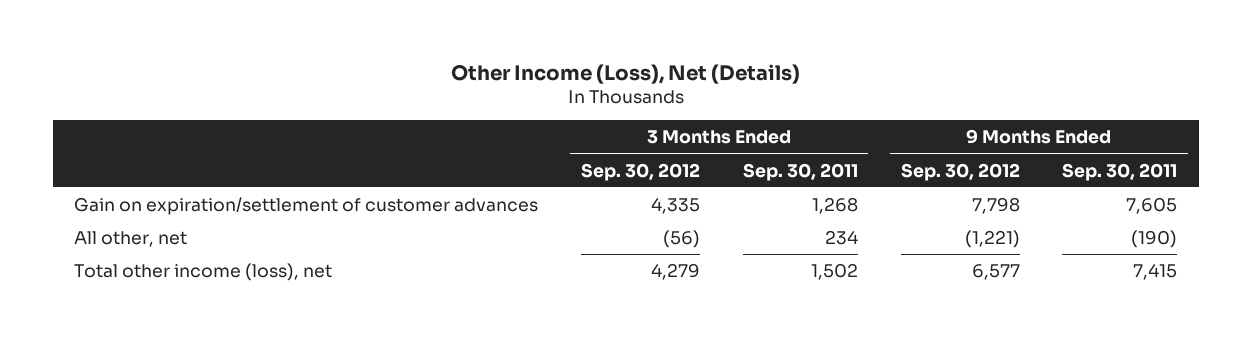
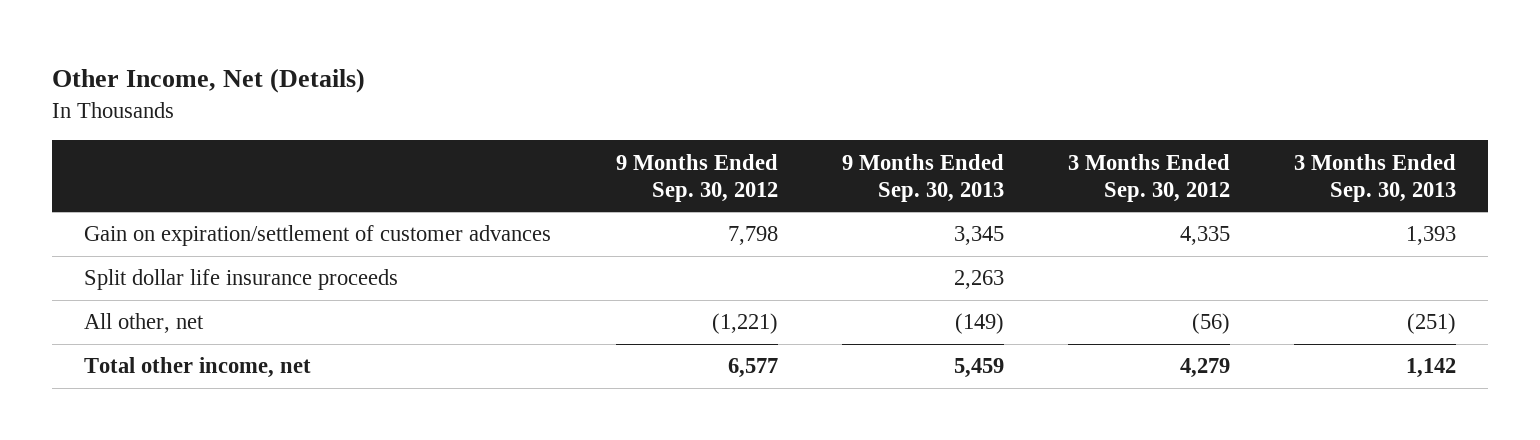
- Other Income (Loss), Net (Details)
+ Other Income, Net (Details)
- | 3 Months Ended Sep. 30, 2012 | 3 Months Ended Sep. 30, 2011 | 9 Months Ended Sep. 30, 2012 | 9 Months Ended Sep. 30, 2011
+ | 9 Months Ended Sep. 30, 2012 | 9 Months Ended Sep. 30, 2013 | 3 Months Ended Sep. 30, 2012 | 3 Months Ended Sep. 30, 2013
+ Split dollar life insurance proceeds | | 2,263 | |
- Total other income (loss), net | 4,279 | 1,502 | 6,577 | 7,415
+ Total other income, net | 6,577 | 5,459 | 4,279 | 1,142

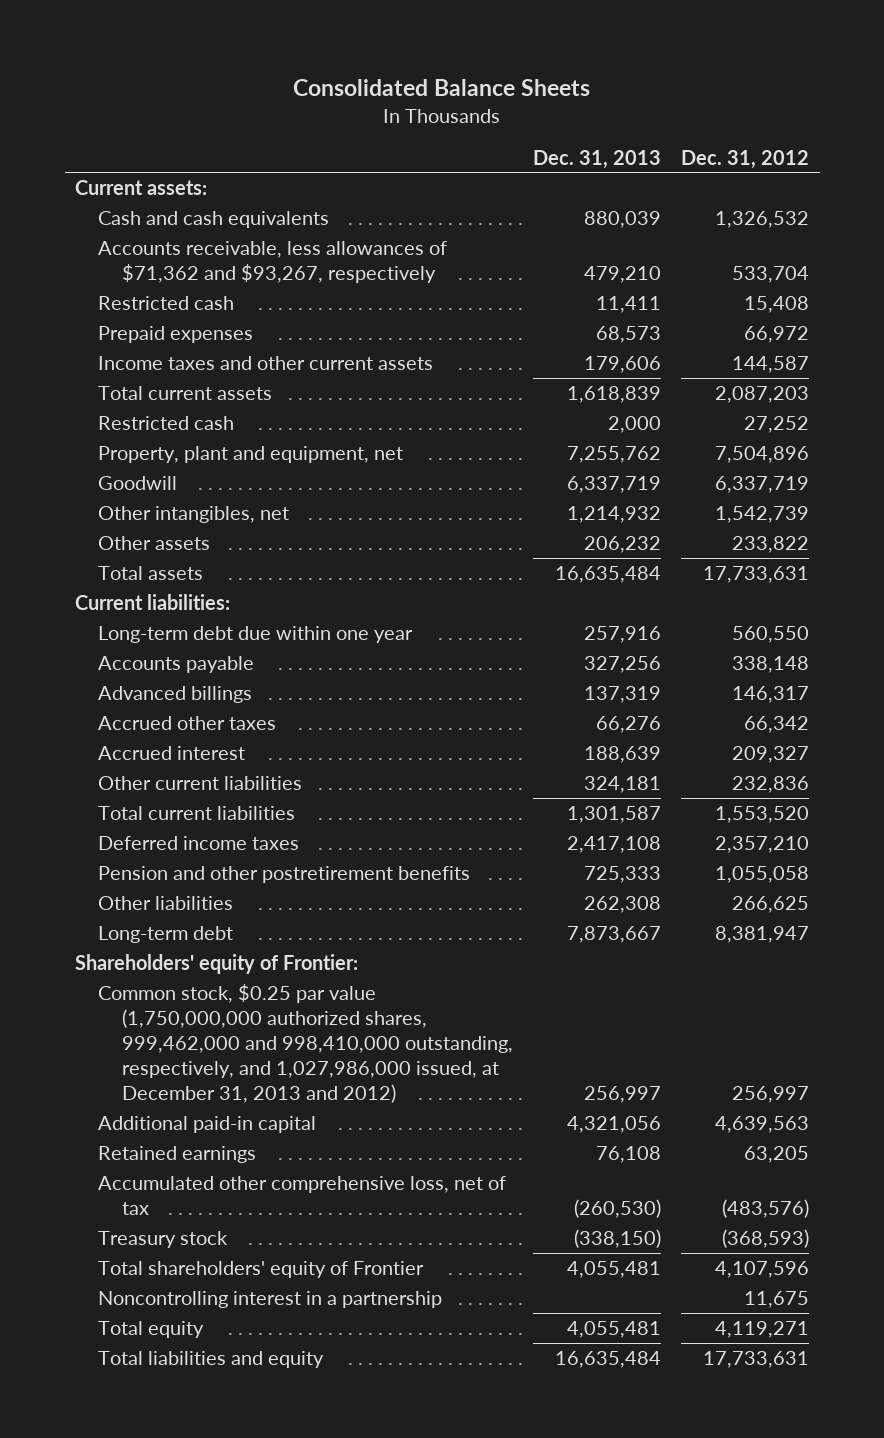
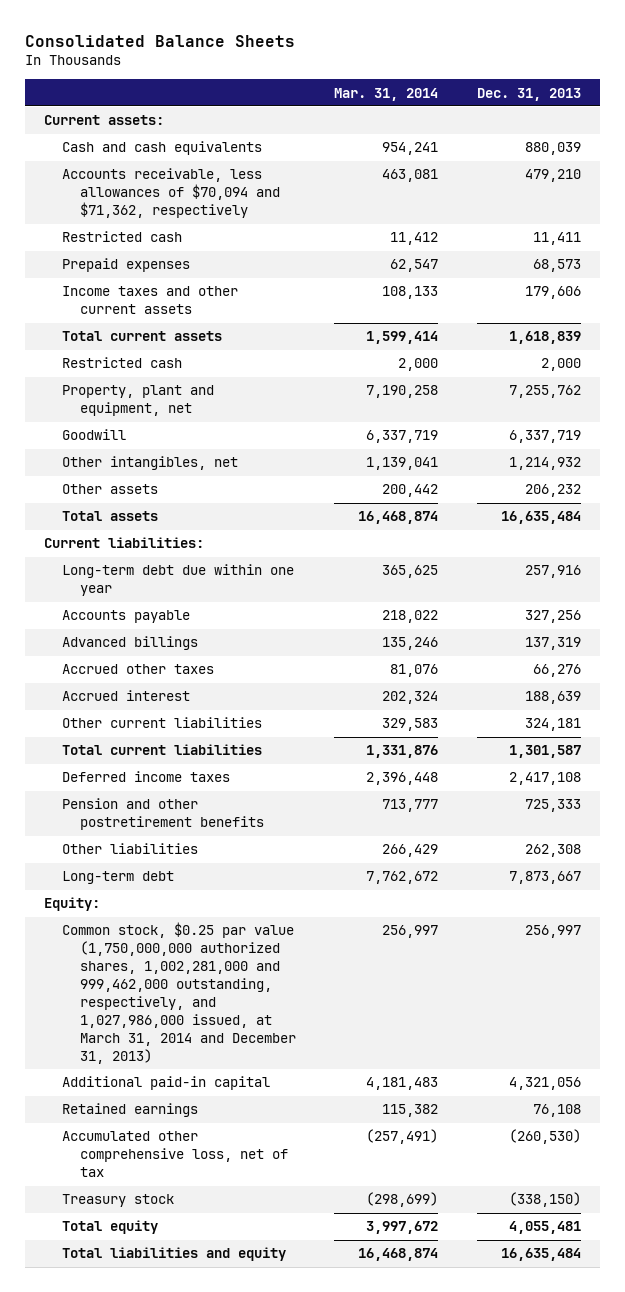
- | Dec. 31, 2013 | Dec. 31, 2012
+ | Mar. 31, 2014 | Dec. 31, 2013
- Accounts receivable, less allowances of $71,362 and $93,267, respectively | 479,210 | 533,704
+ Accounts receivable, less allowances of $70,094 and $71,362, respectively | 463,081 | 479,210
- Shareholders' equity of Frontier:
- Common stock, $0.25 par value (1,750,000,000 authorized shares, 999,462,000 and 998,410,000 outstanding, respectively, and 1,027,986,000 issued, at December 31, 2013 and 2012) | 256,997 | 256,997
+ Equity:
+ Common stock, $0.25 par value (1,750,000,000 authorized shares, 1,002,281,000 and 999,462,000 outstanding, respectively, and 1,027,986,000 issued, at March 31, 2014 and December 31, 2013) | 256,997 | 256,997
- Total shareholders' equity of Frontier | 4,055,481 | 4,107,596
- Noncontrolling interest in a partnership | | 11,675

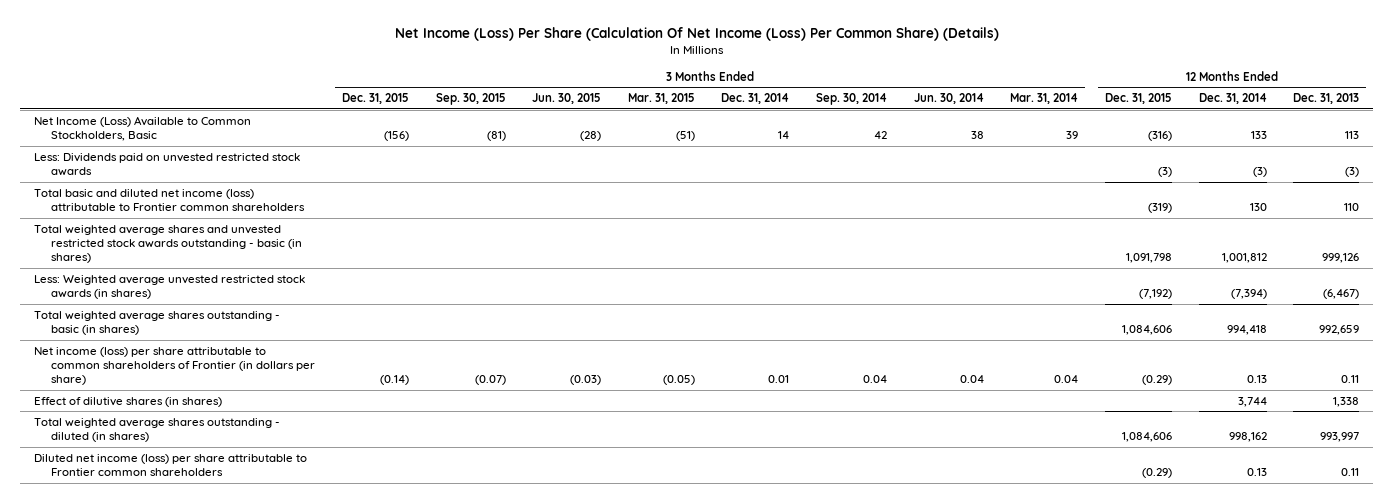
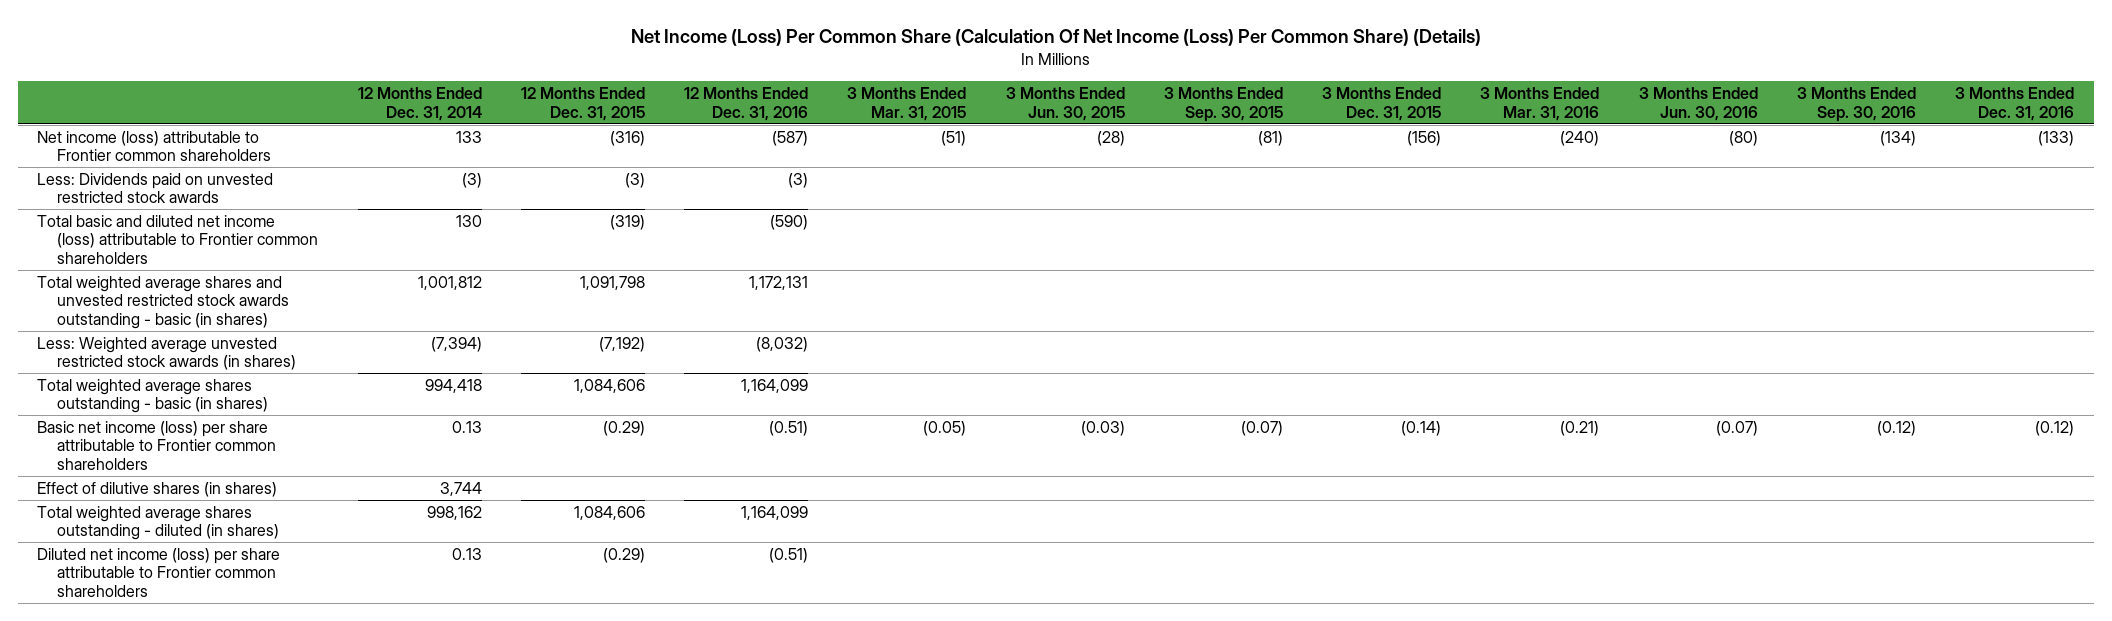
- Net Income (Loss) Per Share (Calculation Of Net Income (Loss) Per Common Share) (Details)
+ Net Income (Loss) Per Common Share (Calculation Of Net Income (Loss) Per Common Share) (Details)
- | 3 Months Ended Dec. 31, 2015 | 3 Months Ended Sep. 30, 2015 | 3 Months Ended Jun. 30, 2015 | 3 Months Ended Mar. 31, 2015 | 3 Months Ended Dec. 31, 2014 | 3 Months Ended Sep. 30, 2014 | 3 Months Ended Jun. 30, 2014 | 3 Months Ended Mar. 31, 2014 | 12 Months Ended Dec. 31, 2015 | 12 Months Ended Dec. 31, 2014 | 12 Months Ended Dec. 31, 2013
+ | 12 Months Ended Dec. 31, 2014 | 12 Months Ended Dec. 31, 2015 | 12 Months Ended Dec. 31, 2016 | 3 Months Ended Mar. 31, 2015 | 3 Months Ended Jun. 30, 2015 | 3 Months Ended Sep. 30, 2015 | 3 Months Ended Dec. 31, 2015 | 3 Months Ended Mar. 31, 2016 | 3 Months Ended Jun. 30, 2016 | 3 Months Ended Sep. 30, 2016 | 3 Months Ended Dec. 31, 2016
- Net Income (Loss) Available to Common Stockholders, Basic | (156) | (81) | (28) | (51) | 14 | 42 | 38 | 39 | (316) | 133 | 113
+ Net income (loss) attributable to Frontier common shareholders | 133 | (316) | (587) | (51) | (28) | (81) | (156) | (240) | (80) | (134) | (133)
- Net income (loss) per share attributable to common shareholders of Frontier (in dollars per share) | (0.14) | (0.07) | (0.03) | (0.05) | 0.01 | 0.04 | 0.04 | 0.04 | (0.29) | 0.13 | 0.11
+ Basic net income (loss) per share attributable to Frontier common shareholders | 0.13 | (0.29) | (0.51) | (0.05) | (0.03) | (0.07) | (0.14) | (0.21) | (0.07) | (0.12) | (0.12)

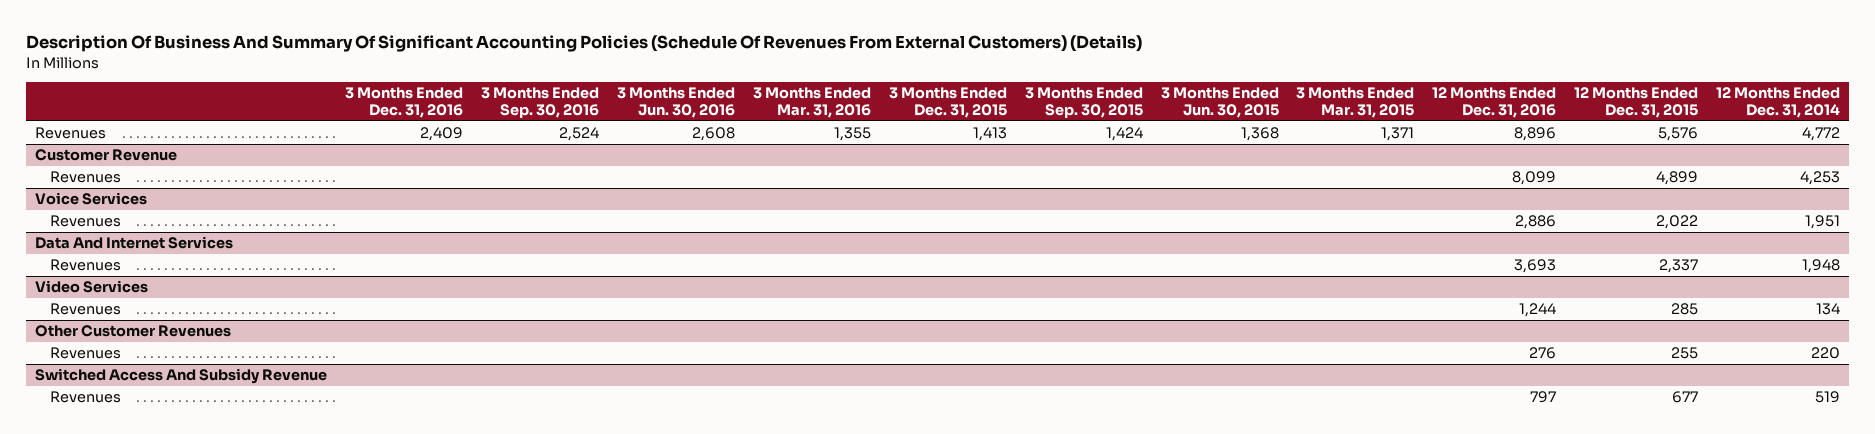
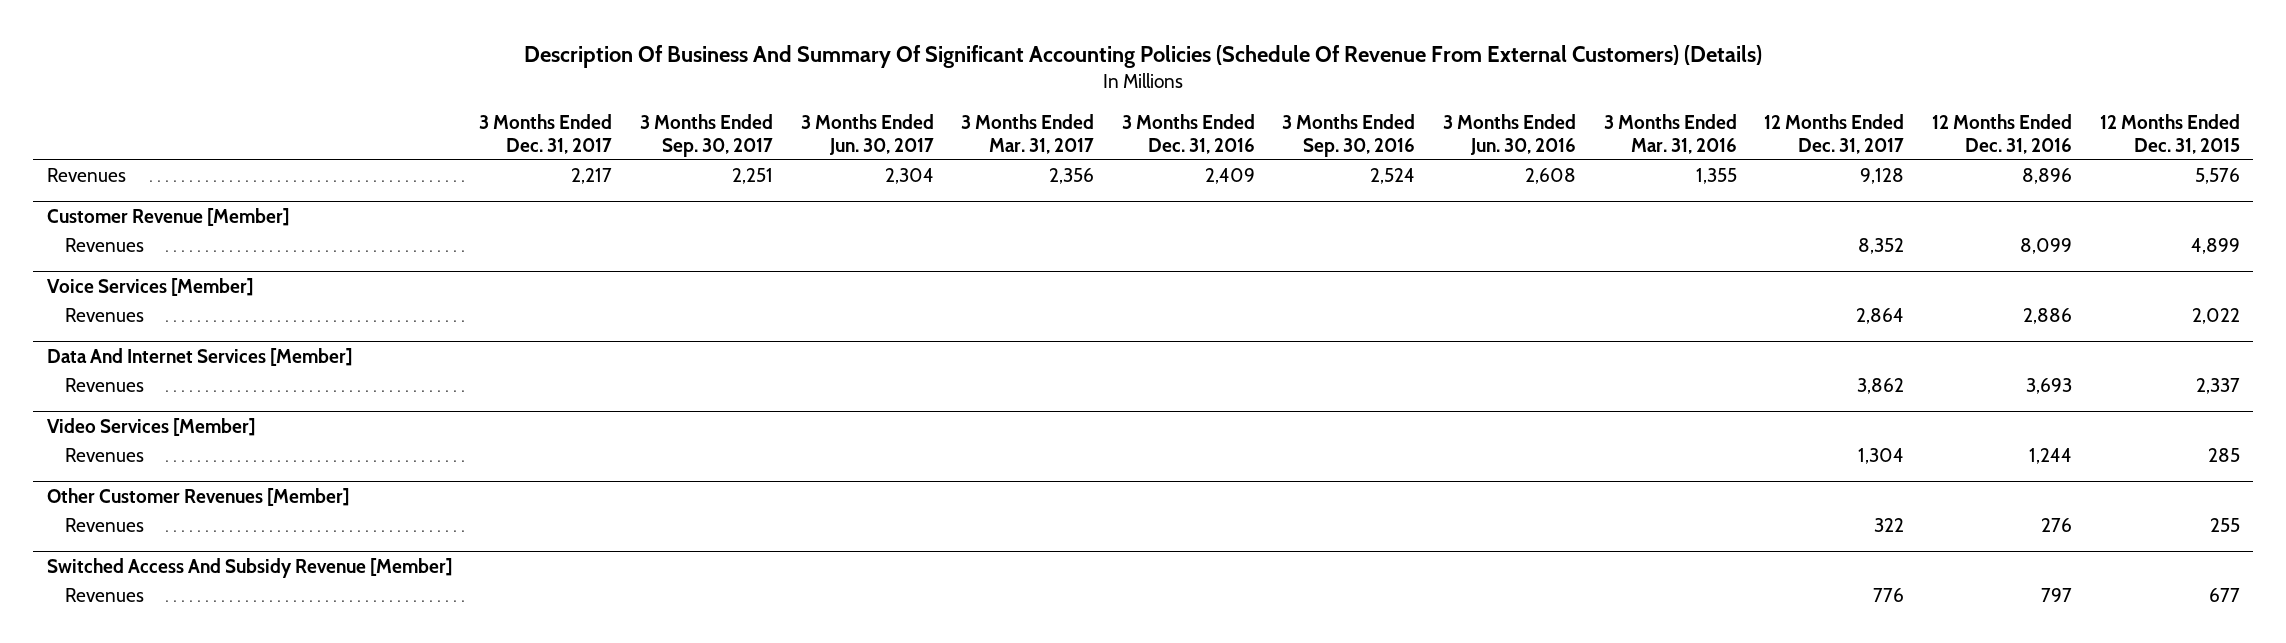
- Description Of Business And Summary Of Significant Accounting Policies (Schedule Of Revenues From External Customers) (Details)
+ Description Of Business And Summary Of Significant Accounting Policies (Schedule Of Revenue From External Customers) (Details)
- | 3 Months Ended Dec. 31, 2016 | 3 Months Ended Sep. 30, 2016 | 3 Months Ended Jun. 30, 2016 | 3 Months Ended Mar. 31, 2016 | 3 Months Ended Dec. 31, 2015 | 3 Months Ended Sep. 30, 2015 | 3 Months Ended Jun. 30, 2015 | 3 Months Ended Mar. 31, 2015 | 12 Months Ended Dec. 31, 2016 | 12 Months Ended Dec. 31, 2015 | 12 Months Ended Dec. 31, 2014
+ | 3 Months Ended Dec. 31, 2017 | 3 Months Ended Sep. 30, 2017 | 3 Months Ended Jun. 30, 2017 | 3 Months Ended Mar. 31, 2017 | 3 Months Ended Dec. 31, 2016 | 3 Months Ended Sep. 30, 2016 | 3 Months Ended Jun. 30, 2016 | 3 Months Ended Mar. 31, 2016 | 12 Months Ended Dec. 31, 2017 | 12 Months Ended Dec. 31, 2016 | 12 Months Ended Dec. 31, 2015
- Customer Revenue
+ Customer Revenue [Member]
- Voice Services
+ Voice Services [Member]
- Data And Internet Services
+ Data And Internet Services [Member]
- Video Services
+ Video Services [Member]
- Other Customer Revenues
+ Other Customer Revenues [Member]
- Switched Access And Subsidy Revenue
+ Switched Access And Subsidy Revenue [Member]

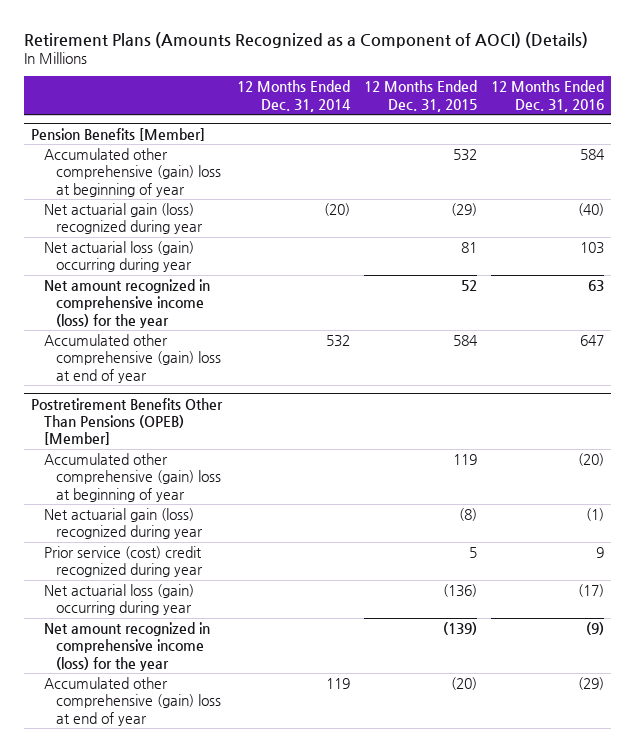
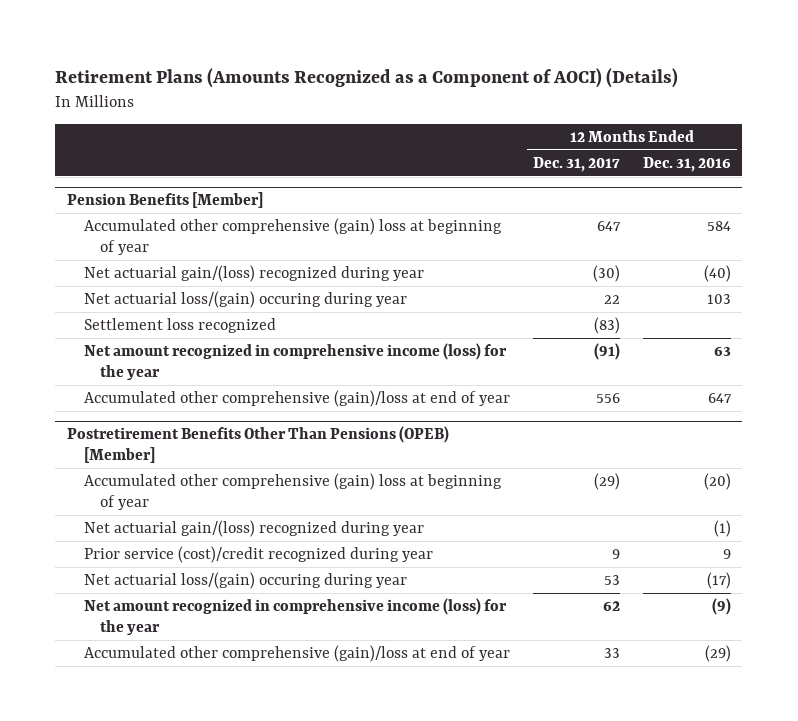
- | 12 Months Ended Dec. 31, 2014 | 12 Months Ended Dec. 31, 2015 | 12 Months Ended Dec. 31, 2016
+ | 12 Months Ended Dec. 31, 2017 | 12 Months Ended Dec. 31, 2016
@ Pension Benefits [Member]
- Net actuarial gain (loss) recognized during year | (20) | (29) | (40)
- Net actuarial loss (gain) occurring during year | | 81 | 103
+ Net actuarial gain/(loss) recognized during year | (30) | (40)
+ Net actuarial loss/(gain) occuring during year | 22 | 103
+ Settlement loss recognized | (83) |
- Accumulated other comprehensive (gain) loss at end of year | 532 | 584 | 647
+ Accumulated other comprehensive (gain)/loss at end of year | 556 | 647
@ Postretirement Benefits Other Than Pensions (OPEB) [Member]
- Net actuarial gain (loss) recognized during year | | (8) | (1)
- Prior service (cost) credit recognized during year | | 5 | 9
- Net actuarial loss (gain) occurring during year | | (136) | (17)
+ Net actuarial gain/(loss) recognized during year | | (1)
+ Prior service (cost)/credit recognized during year | 9 | 9
+ Net actuarial loss/(gain) occuring during year | 53 | (17)
- Accumulated other comprehensive (gain) loss at end of year | 119 | (20) | (29)
+ Accumulated other comprehensive (gain)/loss at end of year | 33 | (29)

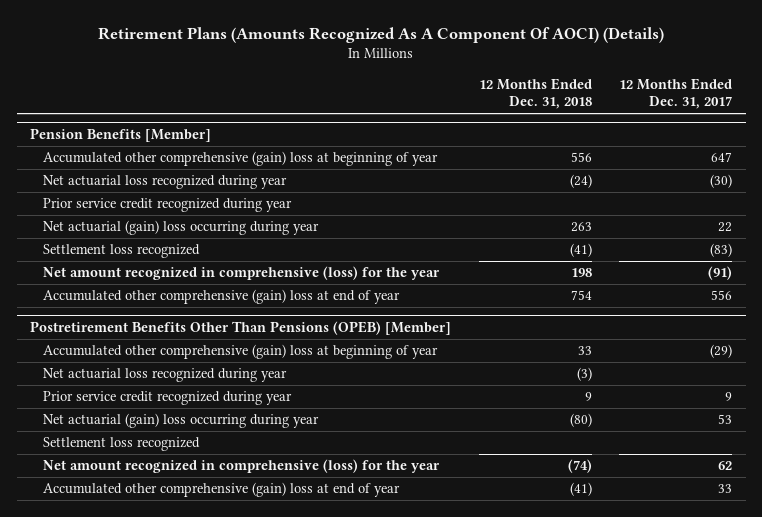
- Retirement Plans (Amounts Recognized as a Component of AOCI) (Details)
+ Retirement Plans (Amounts Recognized As A Component Of AOCI) (Details)
- | 12 Months Ended Dec. 31, 2017 | 12 Months Ended Dec. 31, 2016
+ | 12 Months Ended Dec. 31, 2018 | 12 Months Ended Dec. 31, 2017
@ Pension Benefits [Member]
- Net actuarial gain/(loss) recognized during year | (30) | (40)
- Net actuarial loss/(gain) occuring during year | 22 | 103
+ Net actuarial loss recognized during year | (24) | (30)
+ Prior service credit recognized during year
+ Net actuarial (gain) loss occurring during year | 263 | 22
- Net amount recognized in comprehensive income (loss) for the year | (91) | 63
- Accumulated other comprehensive (gain)/loss at end of year | 556 | 647
+ Net amount recognized in comprehensive (loss) for the year | 198 | (91)
+ Accumulated other comprehensive (gain) loss at end of year | 754 | 556
@ Postretirement Benefits Other Than Pensions (OPEB) [Member]
- Net actuarial gain/(loss) recognized during year | | (1)
- Prior service (cost)/credit recognized during year | 9 | 9
- Net actuarial loss/(gain) occuring during year | 53 | (17)
- Net amount recognized in comprehensive income (loss) for the year | 62 | (9)
- Accumulated other comprehensive (gain)/loss at end of year | 33 | (29)
+ Net actuarial loss recognized during year | (3) |
+ Prior service credit recognized during year | 9 | 9
+ Net actuarial (gain) loss occurring during year | (80) | 53
+ Settlement loss recognized
+ Net amount recognized in comprehensive (loss) for the year | (74) | 62
+ Accumulated other comprehensive (gain) loss at end of year | (41) | 33

